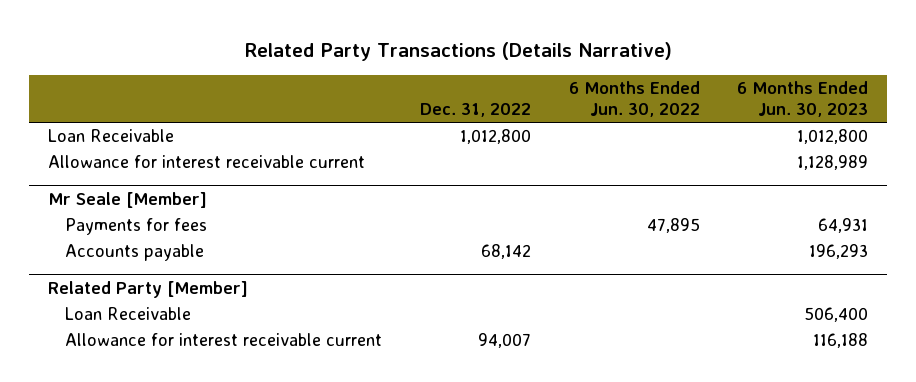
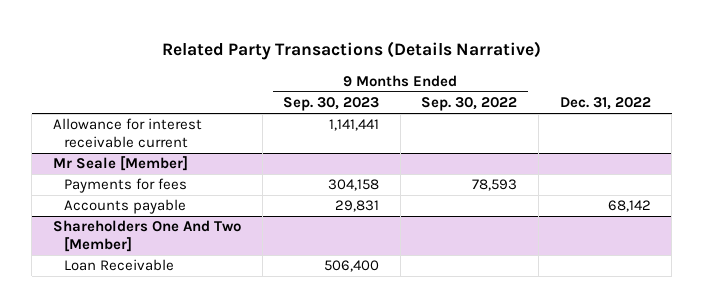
- | Dec. 31, 2022 | 6 Months Ended Jun. 30, 2022 | 6 Months Ended Jun. 30, 2023
+ | 9 Months Ended Sep. 30, 2023 | 9 Months Ended Sep. 30, 2022 | Dec. 31, 2022
- Loan Receivable | 1,012,800 | | 1,012,800
- Related Party [Member]
- Loan Receivable | | | 506,400
- Allowance for interest receivable current | 94,007 | | 116,188
+ Shareholders One And Two [Member]
+ Loan Receivable | 506,400 | |

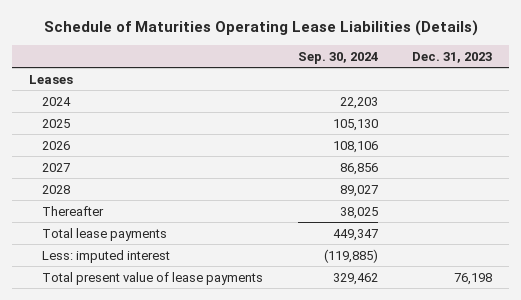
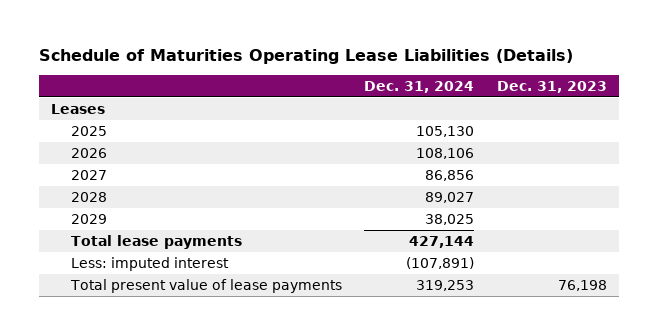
- | Sep. 30, 2024 | Dec. 31, 2023
+ | Dec. 31, 2024 | Dec. 31, 2023
- 2024 | 22,203 |
- Thereafter | 38,025 |
+ 2029 | 38,025 |

